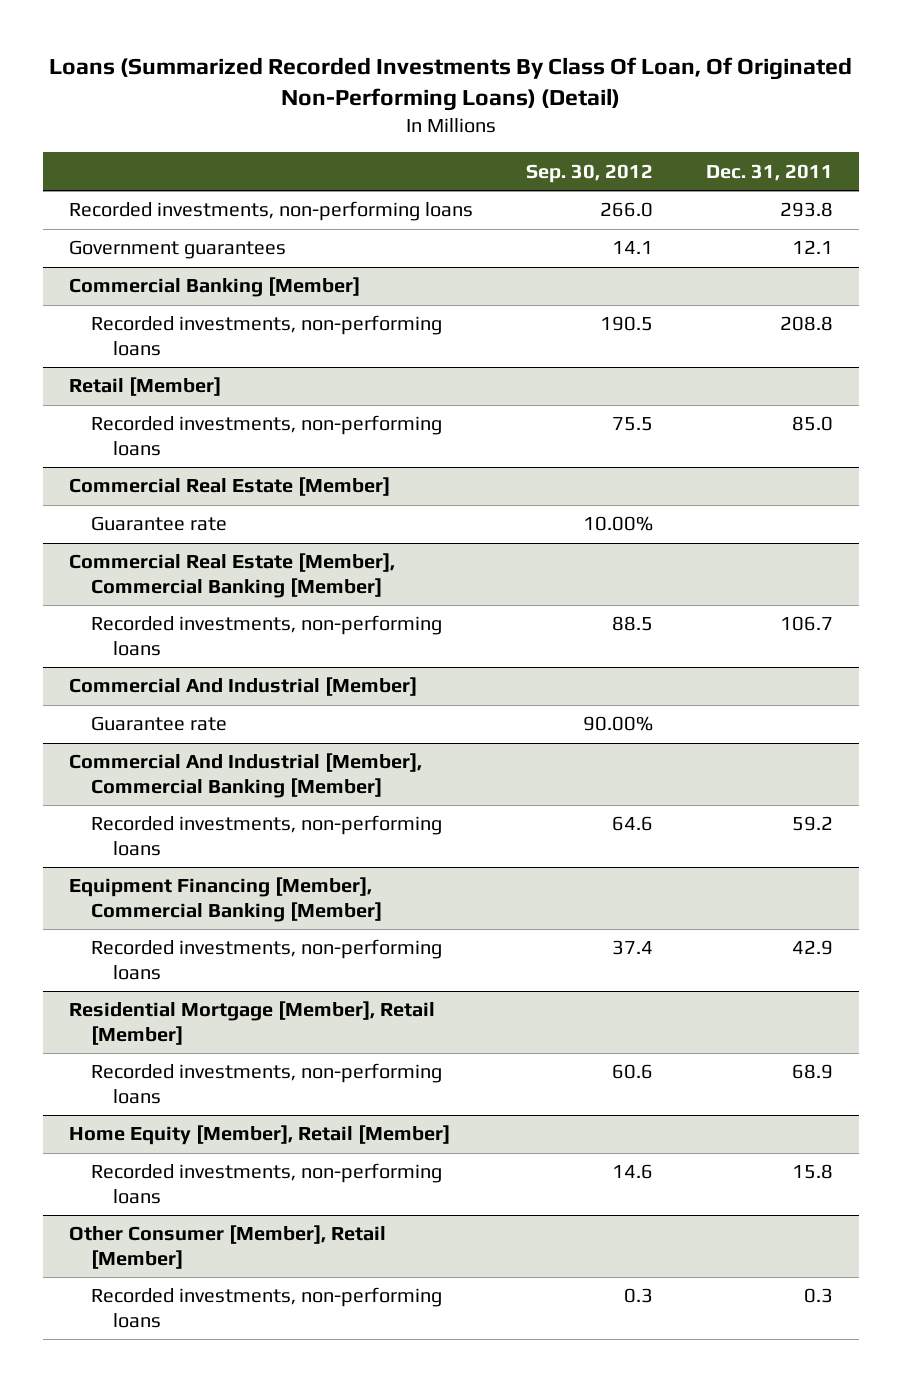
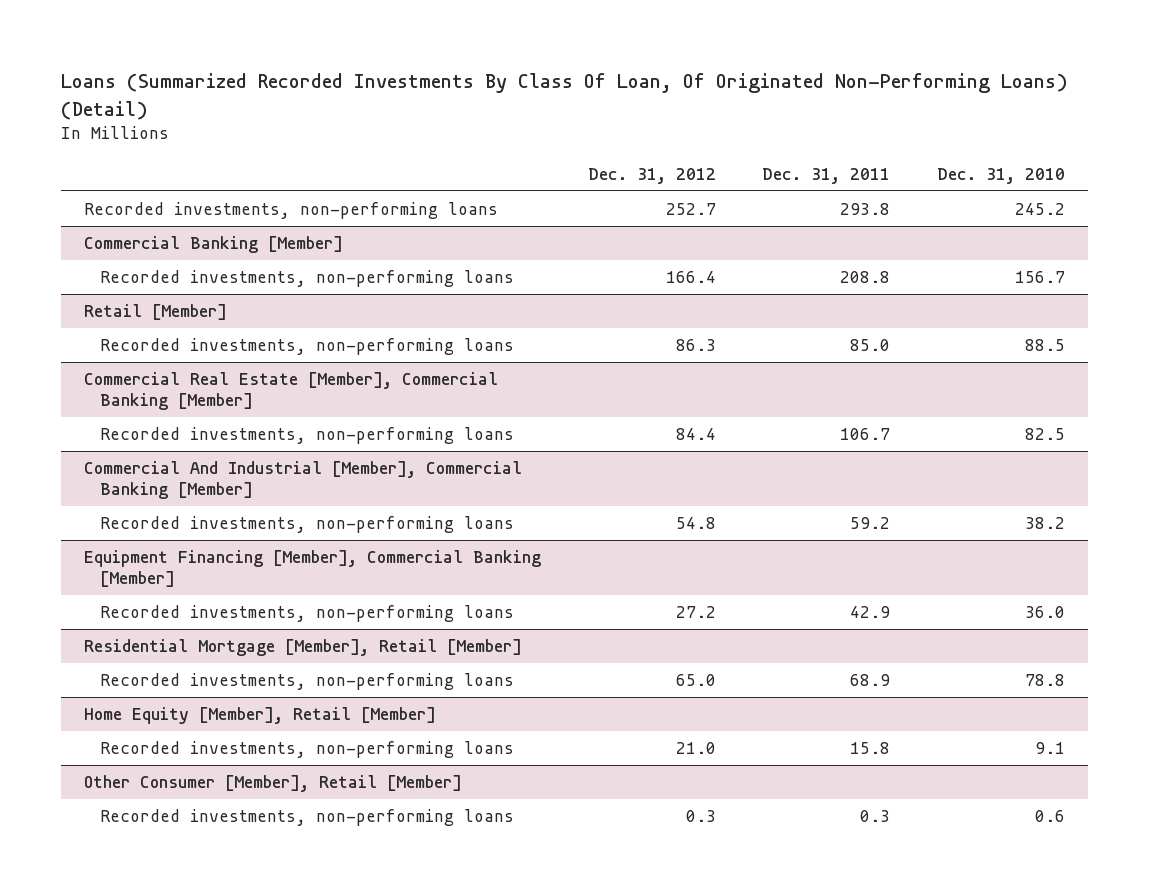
- | Sep. 30, 2012 | Dec. 31, 2011
+ | Dec. 31, 2012 | Dec. 31, 2011 | Dec. 31, 2010
- Government guarantees | 14.1 | 12.1
- Commercial Real Estate [Member]
- Guarantee rate | 10.00% |
- Commercial And Industrial [Member]
- Guarantee rate | 90.00% |

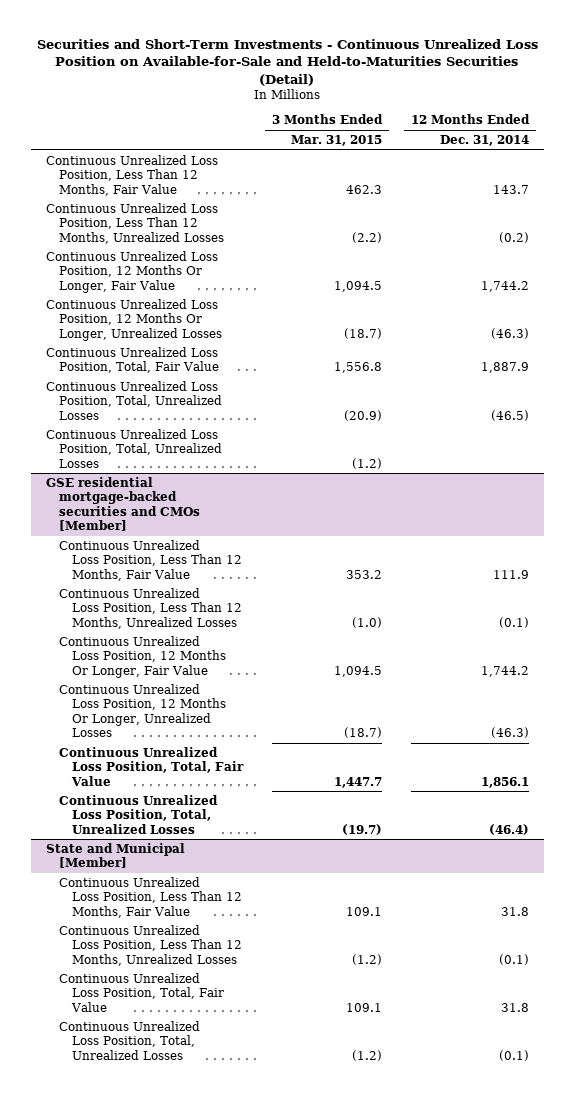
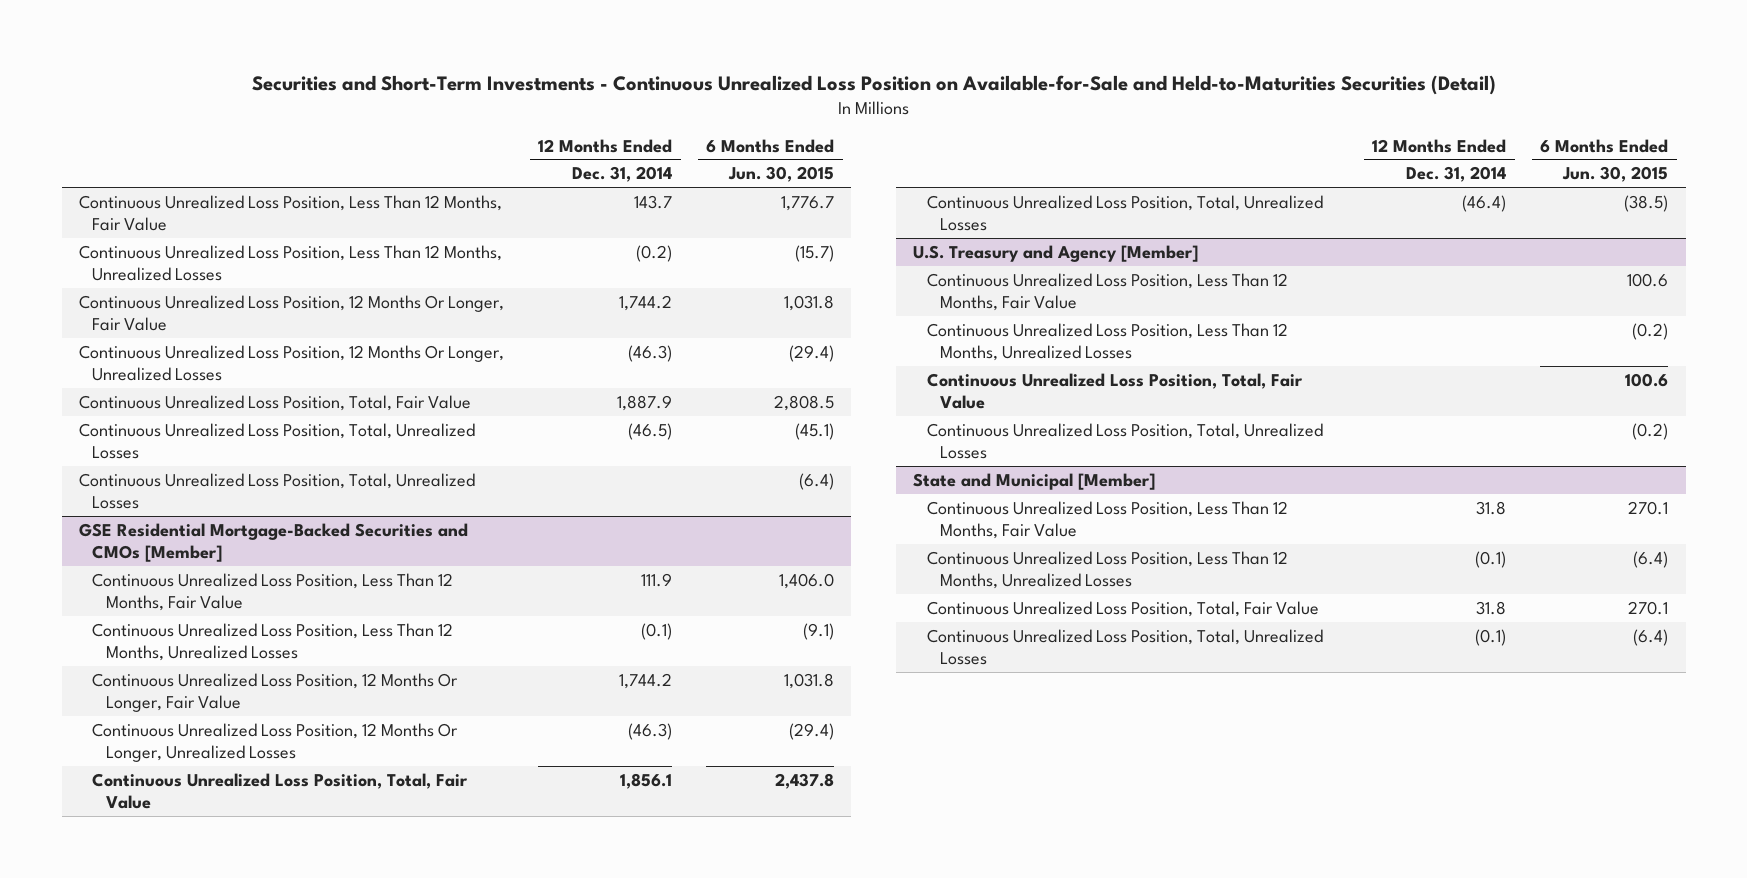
- | 3 Months Ended Mar. 31, 2015 | 12 Months Ended Dec. 31, 2014
+ | 12 Months Ended Dec. 31, 2014 | 6 Months Ended Jun. 30, 2015
- GSE residential mortgage-backed securities and CMOs [Member]
+ GSE Residential Mortgage-Backed Securities and CMOs [Member]
+ U.S. Treasury and Agency [Member]
+ Continuous Unrealized Loss Position, Less Than 12 Months, Fair Value | | 100.6
+ Continuous Unrealized Loss Position, Less Than 12 Months, Unrealized Losses | | (0.2)
+ Continuous Unrealized Loss Position, Total, Fair Value | | 100.6
+ Continuous Unrealized Loss Position, Total, Unrealized Losses | | (0.2)

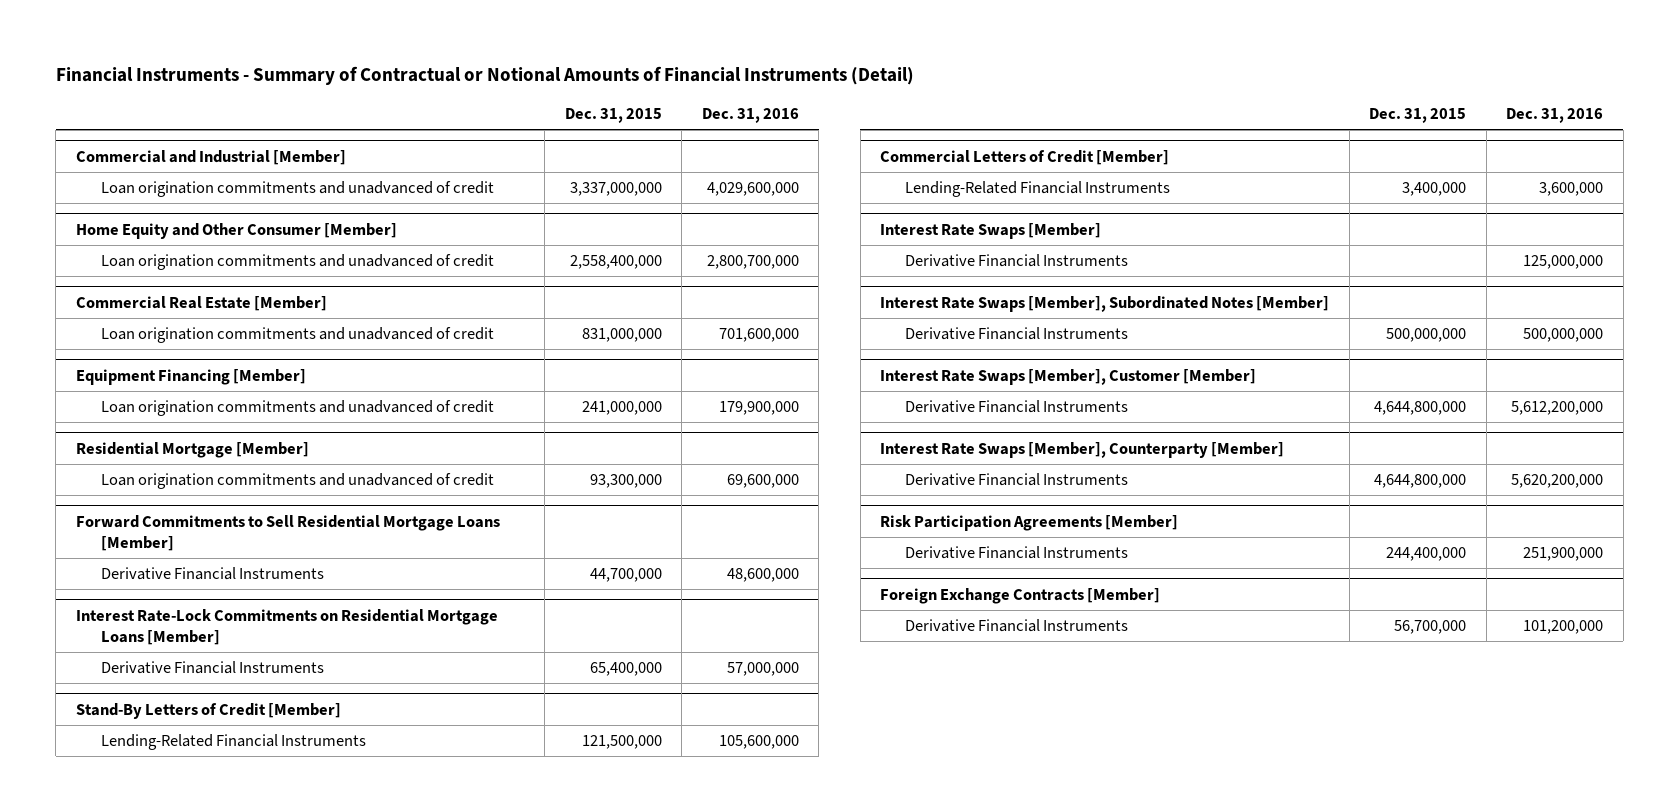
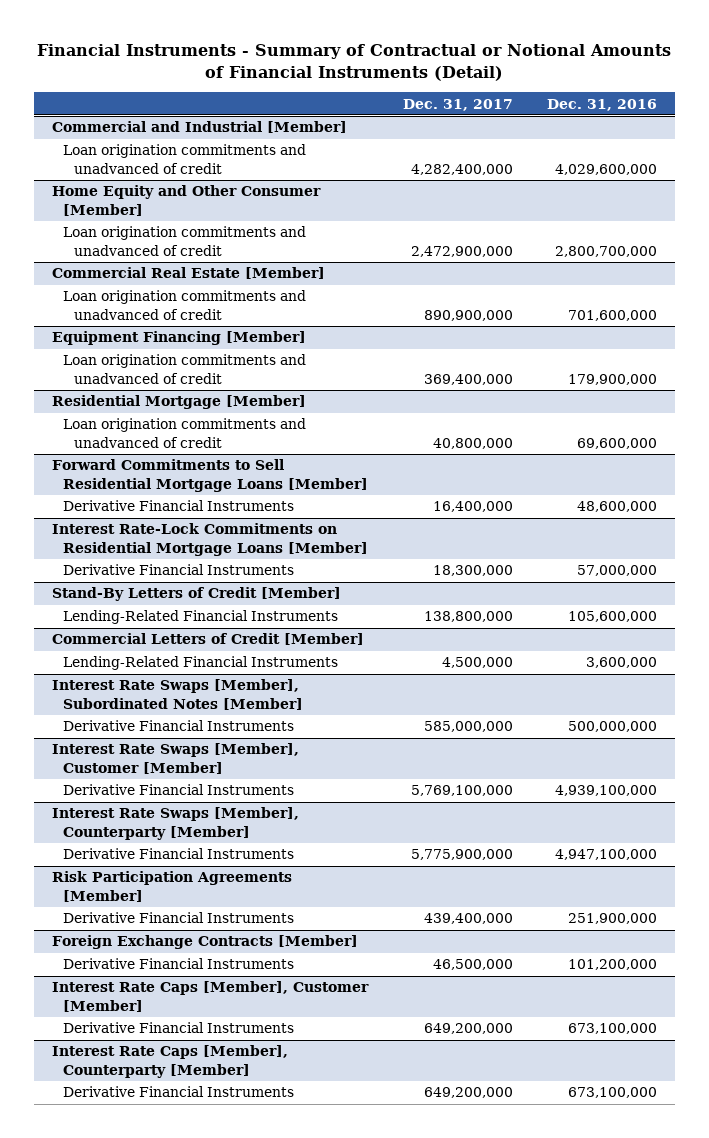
- | Dec. 31, 2015 | Dec. 31, 2016
+ | Dec. 31, 2017 | Dec. 31, 2016
- Interest Rate Swaps [Member]
- Derivative Financial Instruments | | 125,000,000
@ Interest Rate Swaps [Member], Customer [Member]
- Derivative Financial Instruments | 4,644,800,000 | 5,612,200,000
+ Derivative Financial Instruments | 5,769,100,000 | 4,939,100,000
@ Interest Rate Swaps [Member], Counterparty [Member]
- Derivative Financial Instruments | 4,644,800,000 | 5,620,200,000
+ Derivative Financial Instruments | 5,775,900,000 | 4,947,100,000
+ Interest Rate Caps [Member], Customer [Member]
+ Derivative Financial Instruments | 649,200,000 | 673,100,000
+ Interest Rate Caps [Member], Counterparty [Member]
+ Derivative Financial Instruments | 649,200,000 | 673,100,000

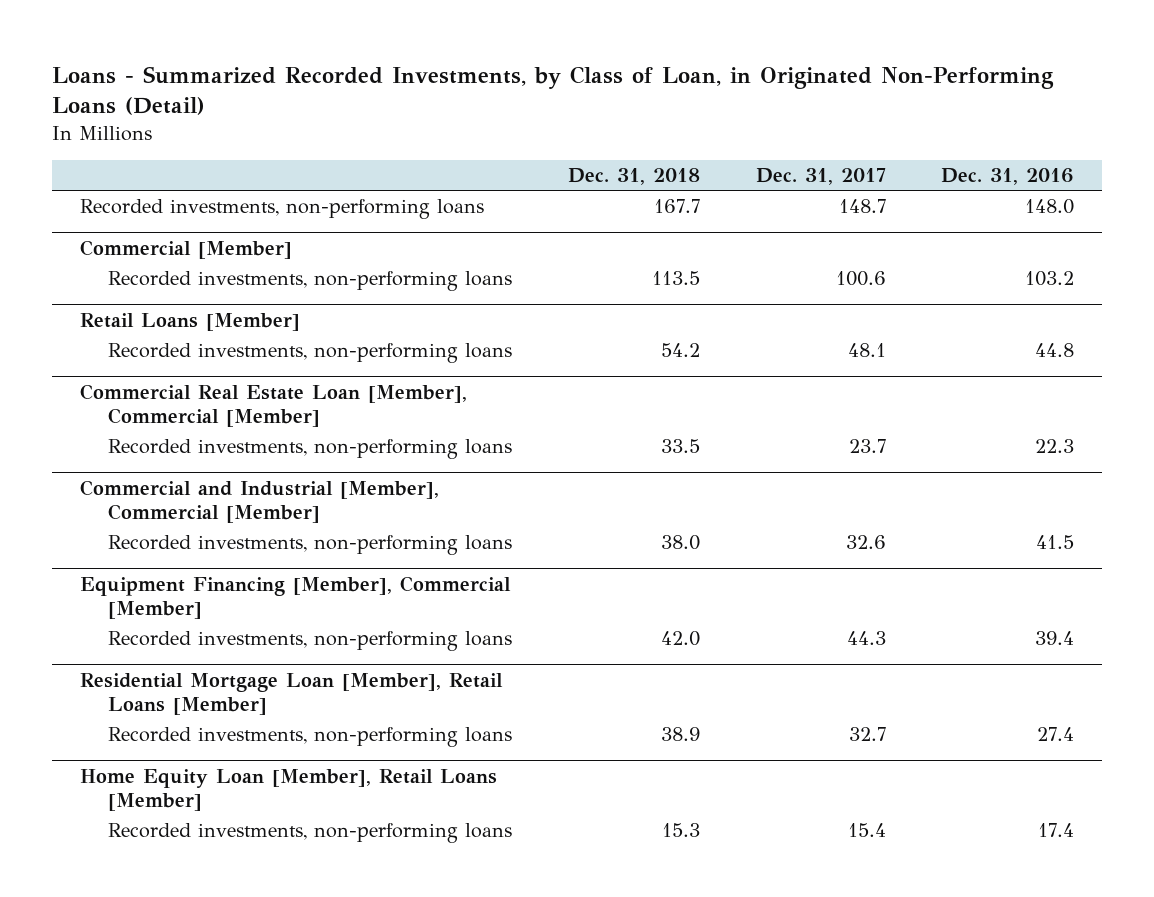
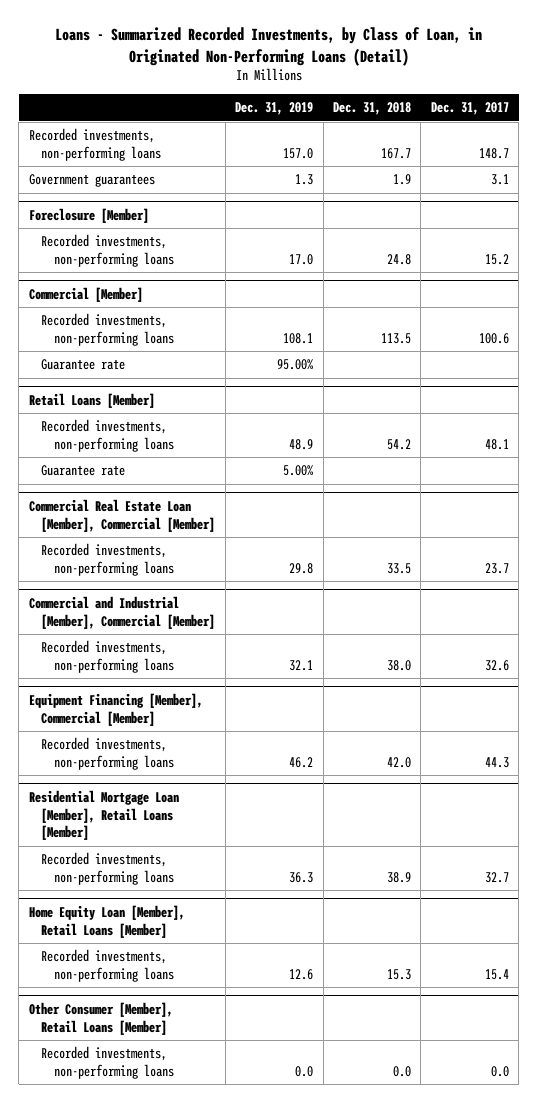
- | Dec. 31, 2018 | Dec. 31, 2017 | Dec. 31, 2016
+ | Dec. 31, 2019 | Dec. 31, 2018 | Dec. 31, 2017
+ Government guarantees | 1.3 | 1.9 | 3.1
+ Foreclosure [Member]
+ Recorded investments, non-performing loans | 17.0 | 24.8 | 15.2
@ Commercial [Member]
+ Guarantee rate | 95.00% | |
@ Retail Loans [Member]
+ Guarantee rate | 5.00% | |
+ Other Consumer [Member], Retail Loans [Member]
+ Recorded investments, non-performing loans | 0.0 | 0.0 | 0.0

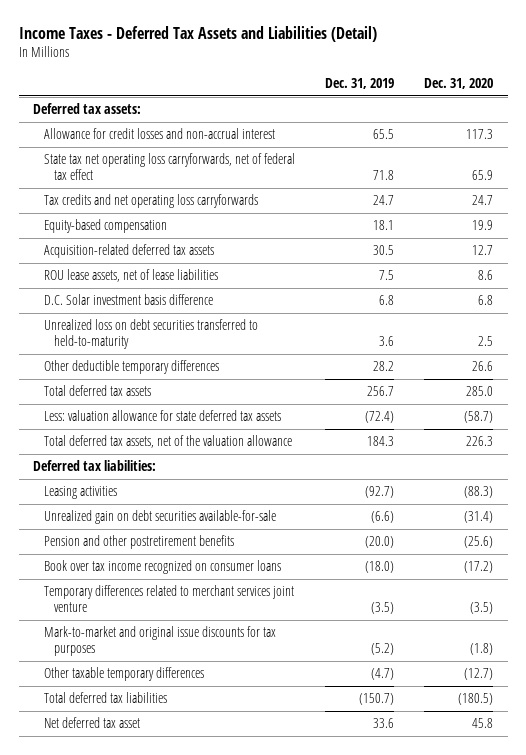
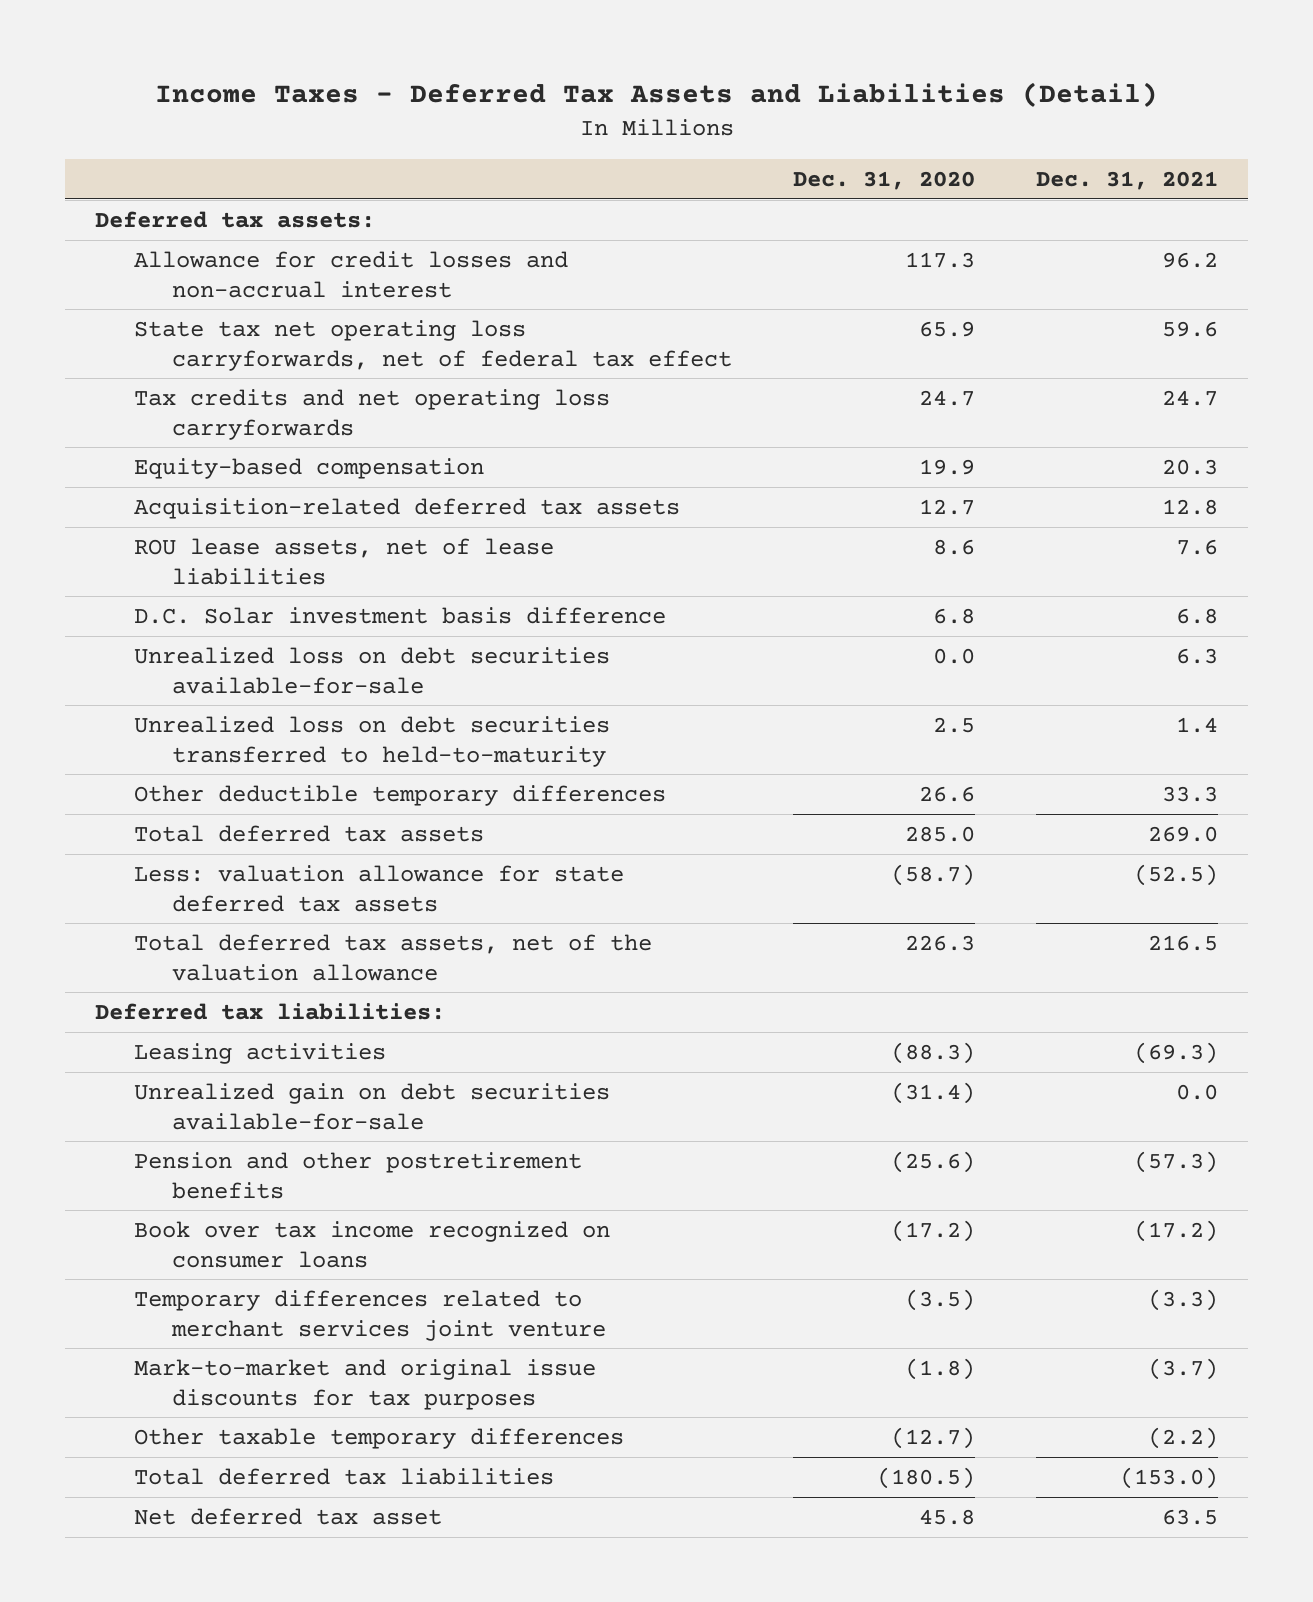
- | Dec. 31, 2019 | Dec. 31, 2020
+ | Dec. 31, 2020 | Dec. 31, 2021
+ Unrealized loss on debt securities available-for-sale | 0.0 | 6.3

